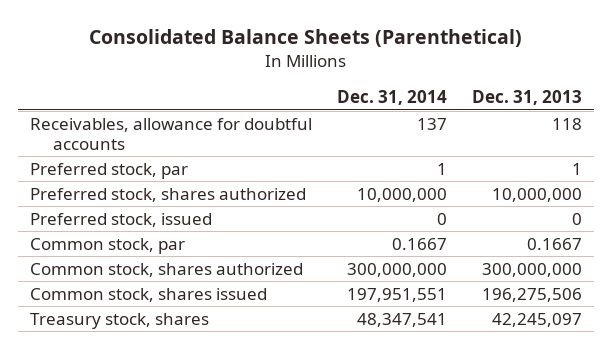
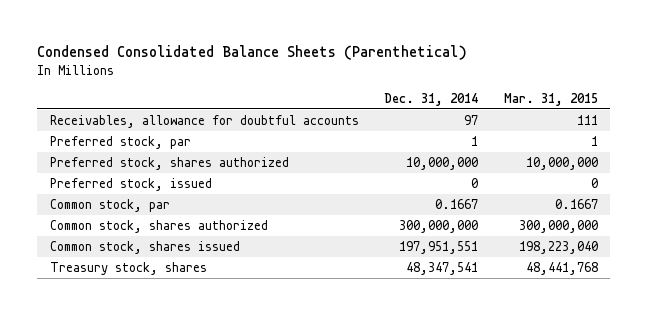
- Consolidated Balance Sheets (Parenthetical)
+ Condensed Consolidated Balance Sheets (Parenthetical)
- | Dec. 31, 2014 | Dec. 31, 2013
+ | Dec. 31, 2014 | Mar. 31, 2015
- Receivables, allowance for doubtful accounts | 137 | 118
+ Receivables, allowance for doubtful accounts | 97 | 111

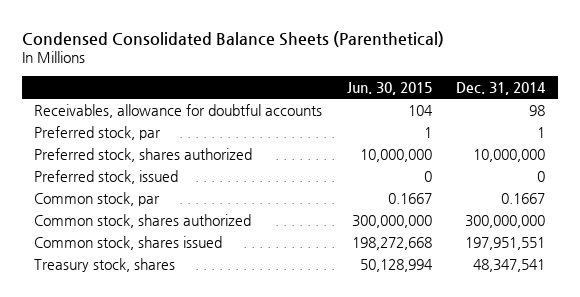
- | Dec. 31, 2014 | Mar. 31, 2015
+ | Jun. 30, 2015 | Dec. 31, 2014
- Receivables, allowance for doubtful accounts | 97 | 111
+ Receivables, allowance for doubtful accounts | 104 | 98

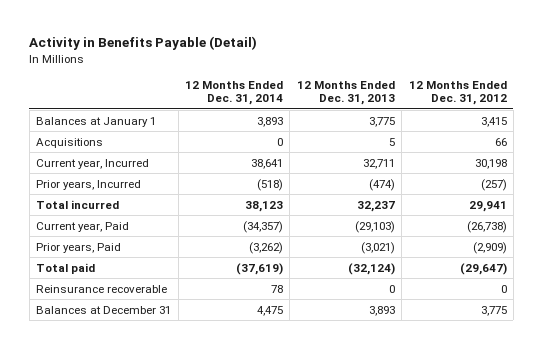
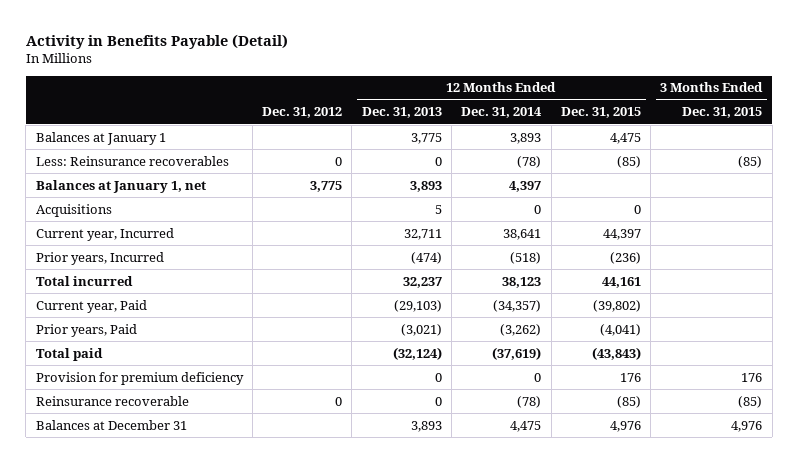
- | 12 Months Ended Dec. 31, 2014 | 12 Months Ended Dec. 31, 2013 | 12 Months Ended Dec. 31, 2012
+ | Dec. 31, 2012 | 12 Months Ended Dec. 31, 2013 | 12 Months Ended Dec. 31, 2014 | 12 Months Ended Dec. 31, 2015 | 3 Months Ended Dec. 31, 2015
+ Less: Reinsurance recoverables | 0 | 0 | (78) | (85) | (85)
+ Balances at January 1, net | 3,775 | 3,893 | 4,397 | |
- Reinsurance recoverable | 78 | 0 | 0
+ Provision for premium deficiency | | 0 | 0 | 176 | 176
+ Reinsurance recoverable | 0 | 0 | (78) | (85) | (85)

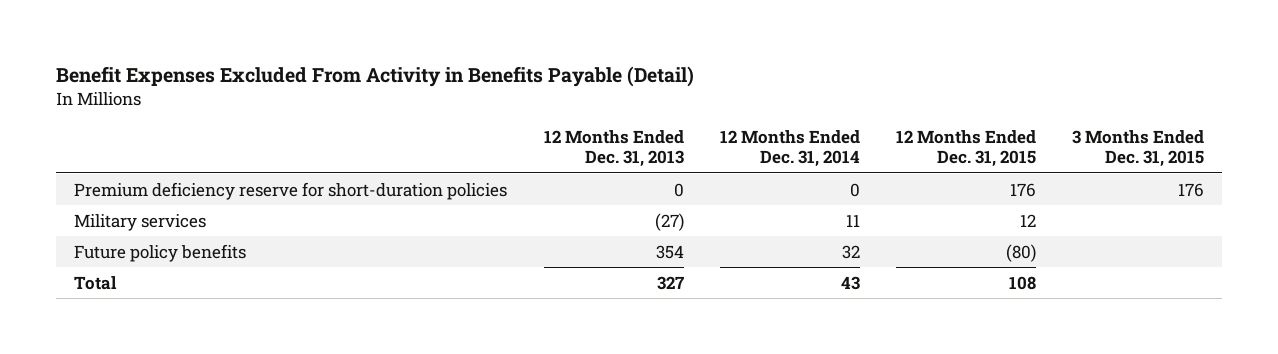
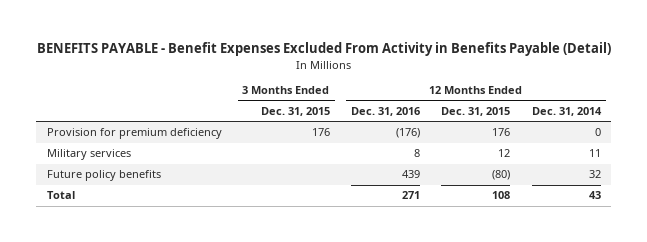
- Benefit Expenses Excluded From Activity in Benefits Payable (Detail)
+ BENEFITS PAYABLE - Benefit Expenses Excluded From Activity in Benefits Payable (Detail)
- | 12 Months Ended Dec. 31, 2013 | 12 Months Ended Dec. 31, 2014 | 12 Months Ended Dec. 31, 2015 | 3 Months Ended Dec. 31, 2015
+ | 3 Months Ended Dec. 31, 2015 | 12 Months Ended Dec. 31, 2016 | 12 Months Ended Dec. 31, 2015 | 12 Months Ended Dec. 31, 2014
- Premium deficiency reserve for short-duration policies | 0 | 0 | 176 | 176
+ Provision for premium deficiency | 176 | (176) | 176 | 0

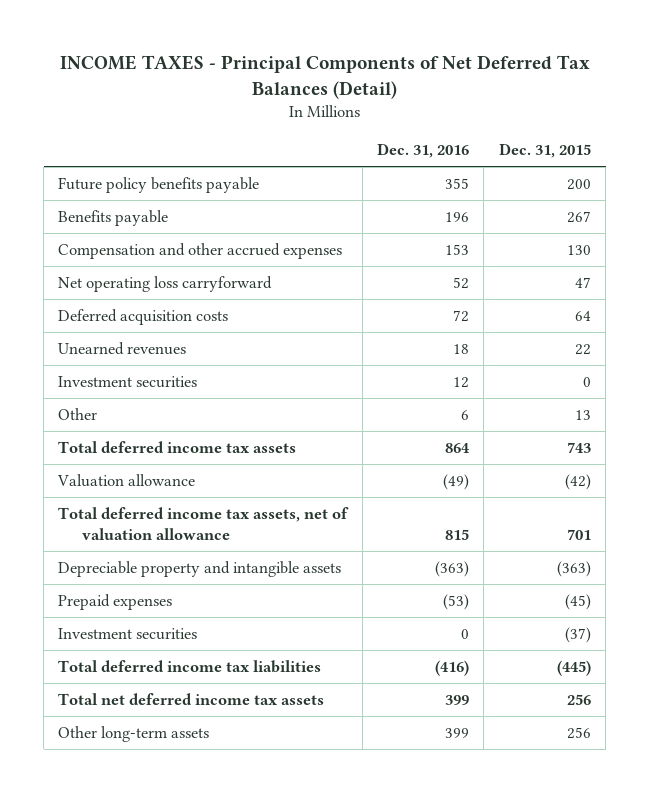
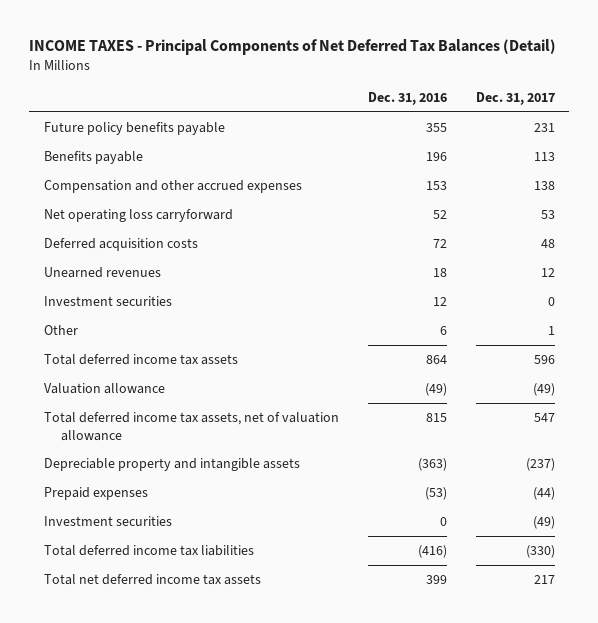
- | Dec. 31, 2016 | Dec. 31, 2015
+ | Dec. 31, 2016 | Dec. 31, 2017
- Other long-term assets | 399 | 256

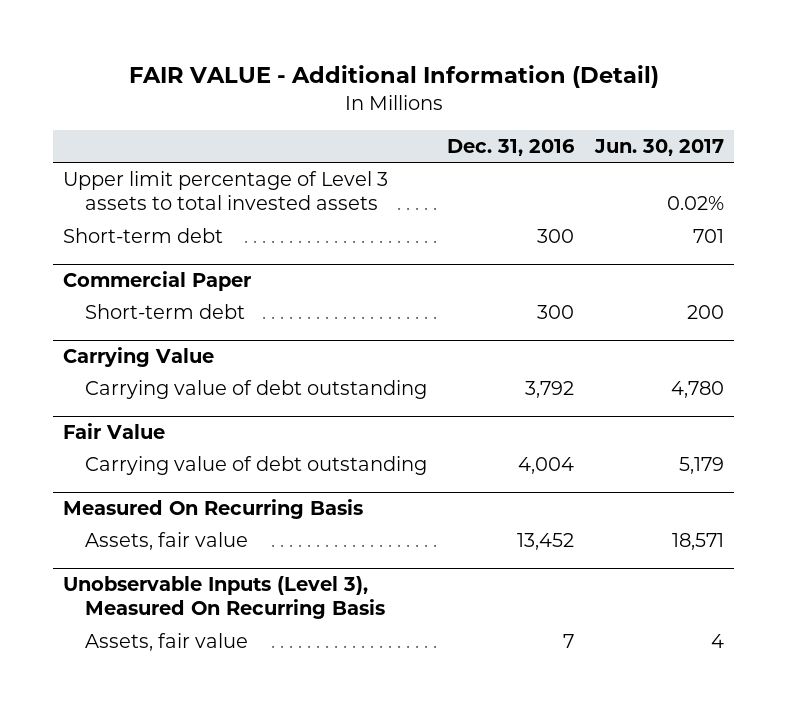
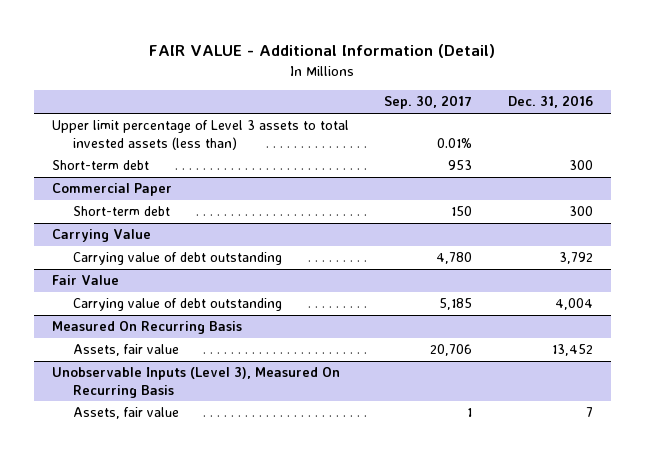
- | Dec. 31, 2016 | Jun. 30, 2017
+ | Sep. 30, 2017 | Dec. 31, 2016
- Upper limit percentage of Level 3 assets to total invested assets | | 0.02%
+ Upper limit percentage of Level 3 assets to total invested assets (less than) | 0.01% |

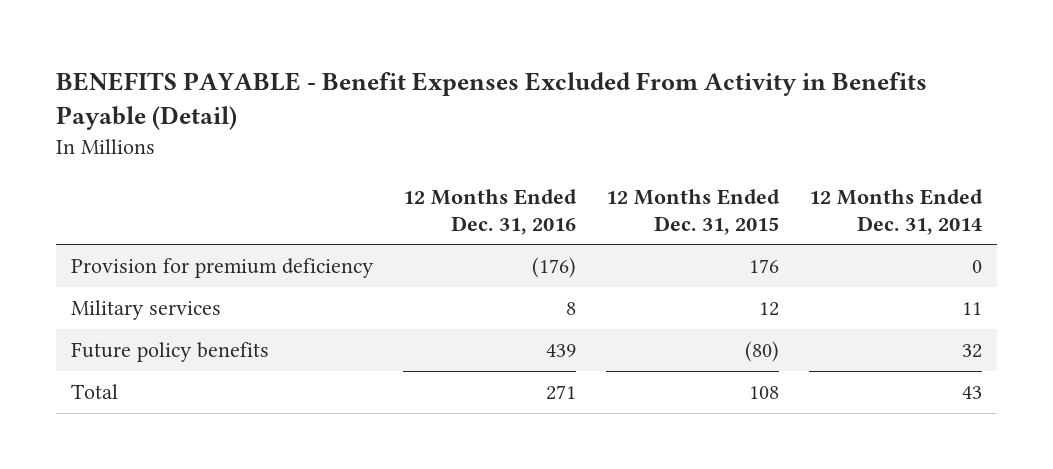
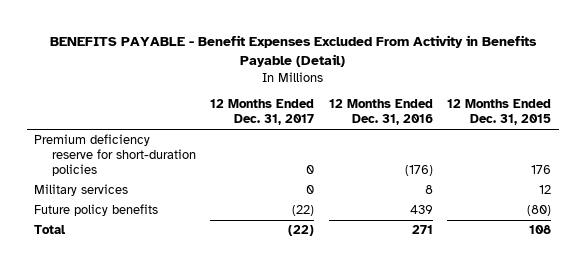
- | 12 Months Ended Dec. 31, 2016 | 12 Months Ended Dec. 31, 2015 | 12 Months Ended Dec. 31, 2014
+ | 12 Months Ended Dec. 31, 2017 | 12 Months Ended Dec. 31, 2016 | 12 Months Ended Dec. 31, 2015
- Provision for premium deficiency | (176) | 176 | 0
+ Premium deficiency reserve for short-duration policies | 0 | (176) | 176

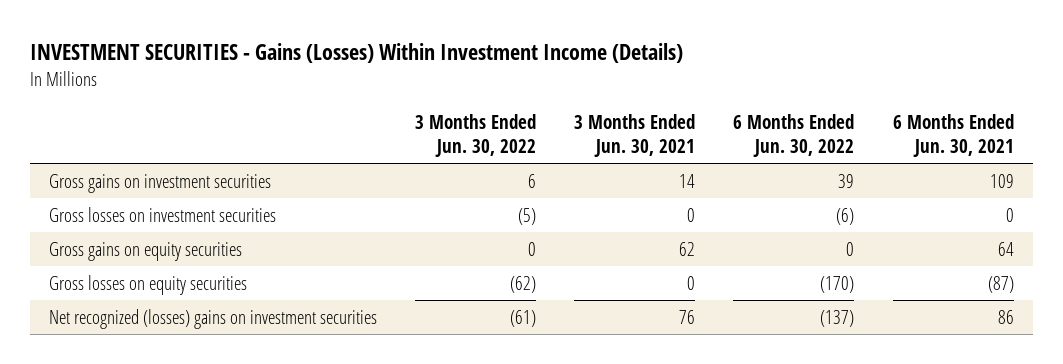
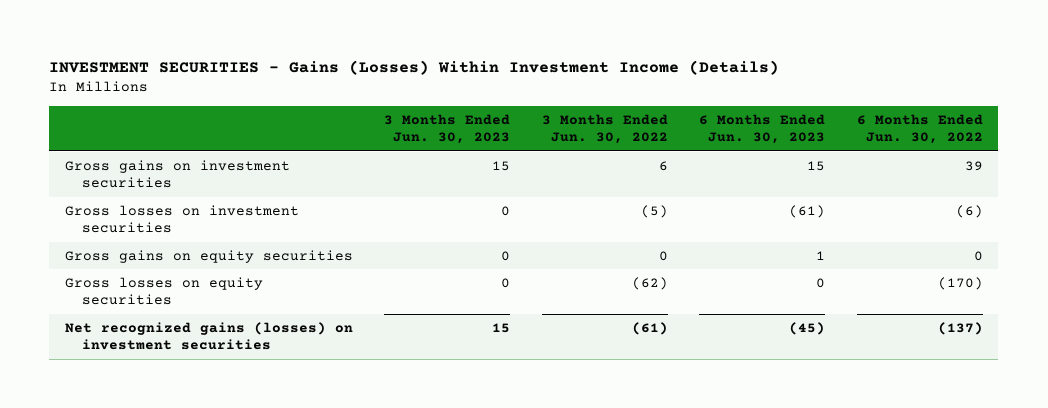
- | 3 Months Ended Jun. 30, 2022 | 3 Months Ended Jun. 30, 2021 | 6 Months Ended Jun. 30, 2022 | 6 Months Ended Jun. 30, 2021
+ | 3 Months Ended Jun. 30, 2023 | 3 Months Ended Jun. 30, 2022 | 6 Months Ended Jun. 30, 2023 | 6 Months Ended Jun. 30, 2022
- Net recognized (losses) gains on investment securities | (61) | 76 | (137) | 86
+ Net recognized gains (losses) on investment securities | 15 | (61) | (45) | (137)

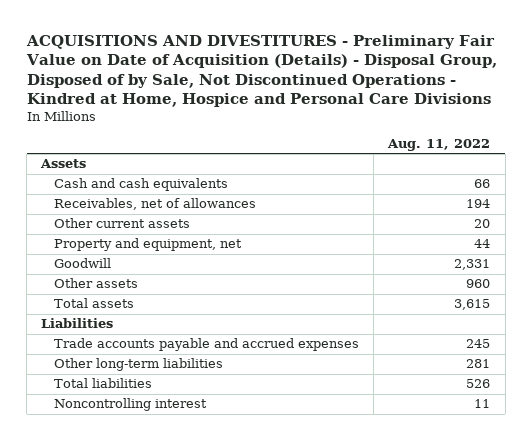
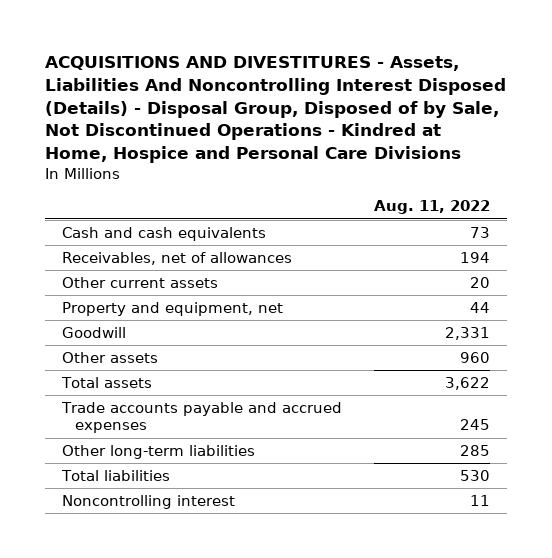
- ACQUISITIONS AND DIVESTITURES - Preliminary Fair Value on Date of Acquisition (Details) - Disposal Group, Disposed of by Sale, Not Discontinued Operations - Kindred at Home, Hospice and Personal Care Divisions
+ ACQUISITIONS AND DIVESTITURES - Assets, Liabilities And Noncontrolling Interest Disposed (Details) - Disposal Group, Disposed of by Sale, Not Discontinued Operations - Kindred at Home, Hospice and Personal Care Divisions
- Assets
- Cash and cash equivalents | 66
+ Cash and cash equivalents | 73
- Total assets | 3,615
- Liabilities
+ Total assets | 3,622
- Other long-term liabilities | 281
- Total liabilities | 526
+ Other long-term liabilities | 285
+ Total liabilities | 530

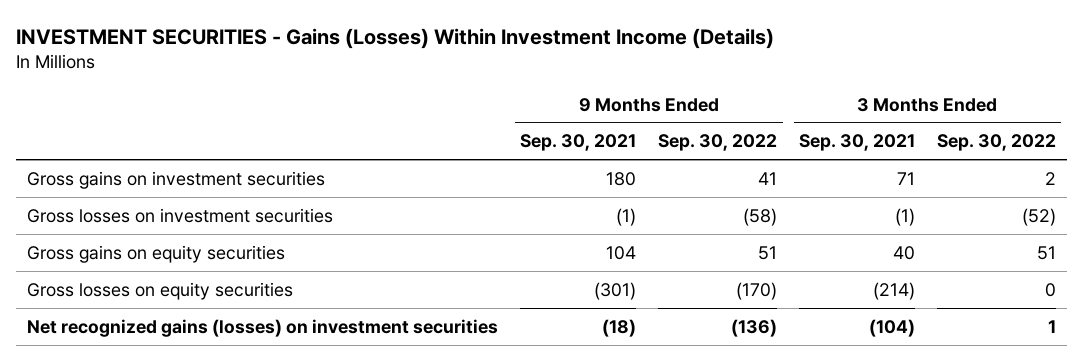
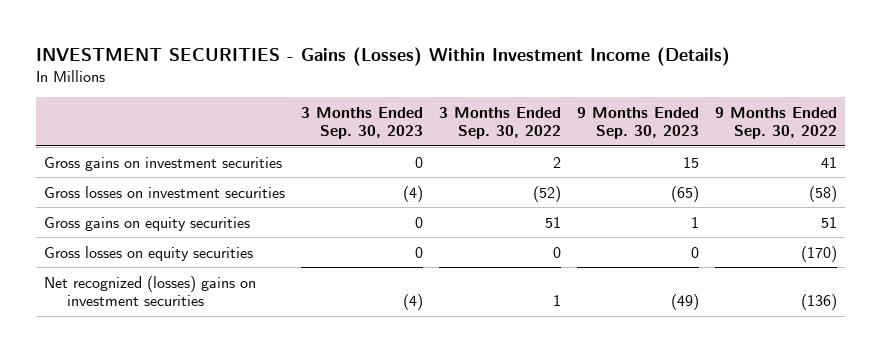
- | 9 Months Ended Sep. 30, 2021 | 9 Months Ended Sep. 30, 2022 | 3 Months Ended Sep. 30, 2021 | 3 Months Ended Sep. 30, 2022
+ | 3 Months Ended Sep. 30, 2023 | 3 Months Ended Sep. 30, 2022 | 9 Months Ended Sep. 30, 2023 | 9 Months Ended Sep. 30, 2022
- Net recognized gains (losses) on investment securities | (18) | (136) | (104) | 1
+ Net recognized (losses) gains on investment securities | (4) | 1 | (49) | (136)

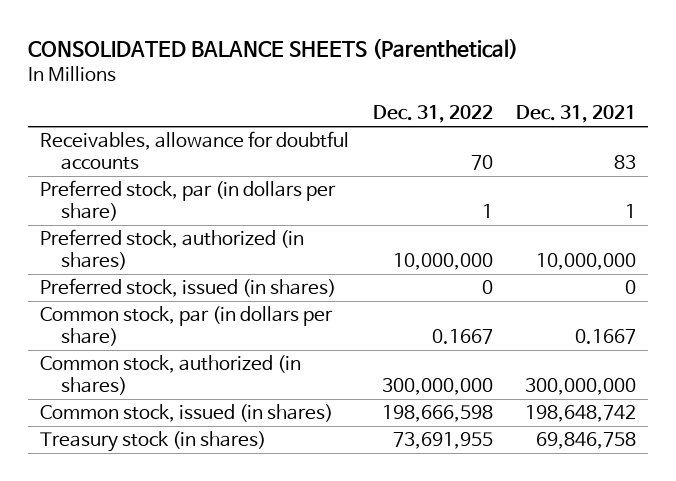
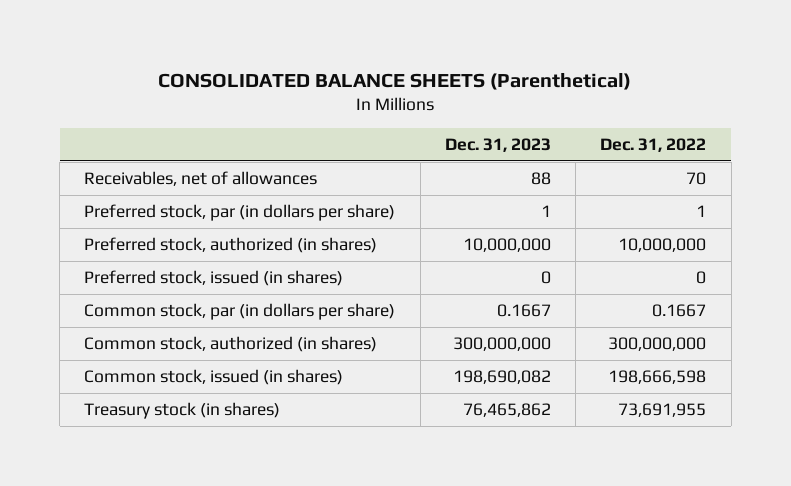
- | Dec. 31, 2022 | Dec. 31, 2021
+ | Dec. 31, 2023 | Dec. 31, 2022
- Receivables, allowance for doubtful accounts | 70 | 83
+ Receivables, net of allowances | 88 | 70

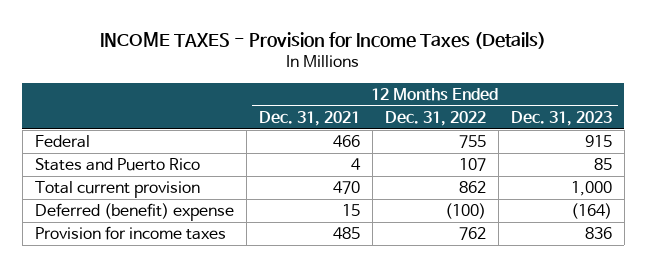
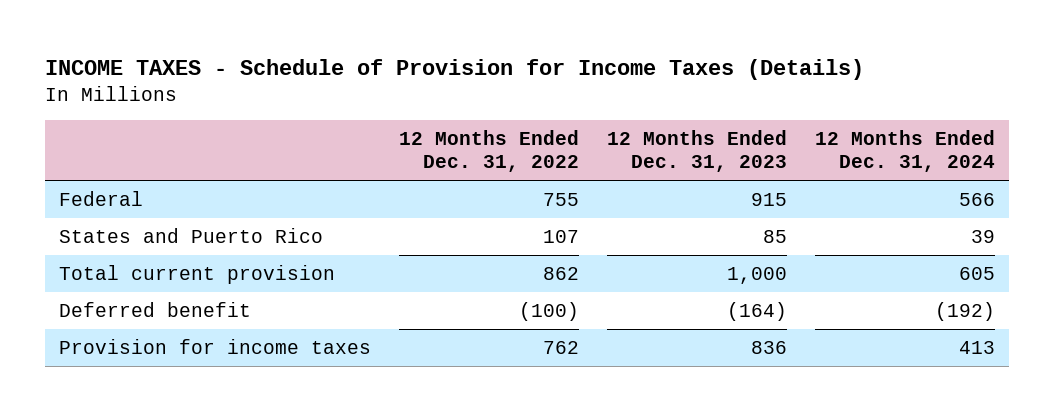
- INCOME TAXES - Provision for Income Taxes (Details)
+ INCOME TAXES - Schedule of Provision for Income Taxes (Details)
- | 12 Months Ended Dec. 31, 2021 | 12 Months Ended Dec. 31, 2022 | 12 Months Ended Dec. 31, 2023
+ | 12 Months Ended Dec. 31, 2022 | 12 Months Ended Dec. 31, 2023 | 12 Months Ended Dec. 31, 2024
- Deferred (benefit) expense | 15 | (100) | (164)
+ Deferred benefit | (100) | (164) | (192)

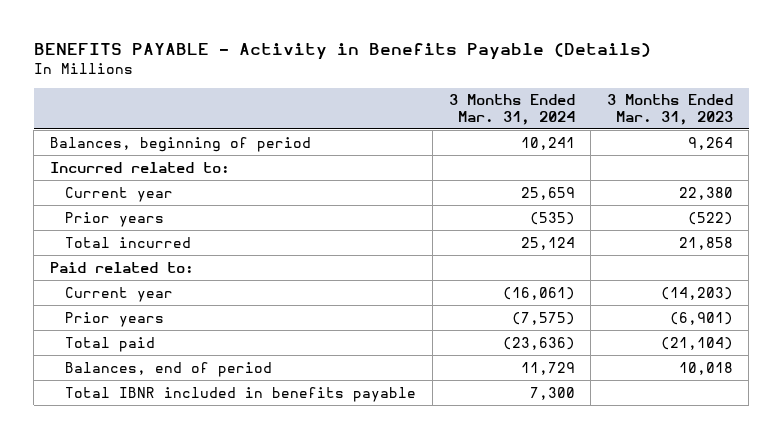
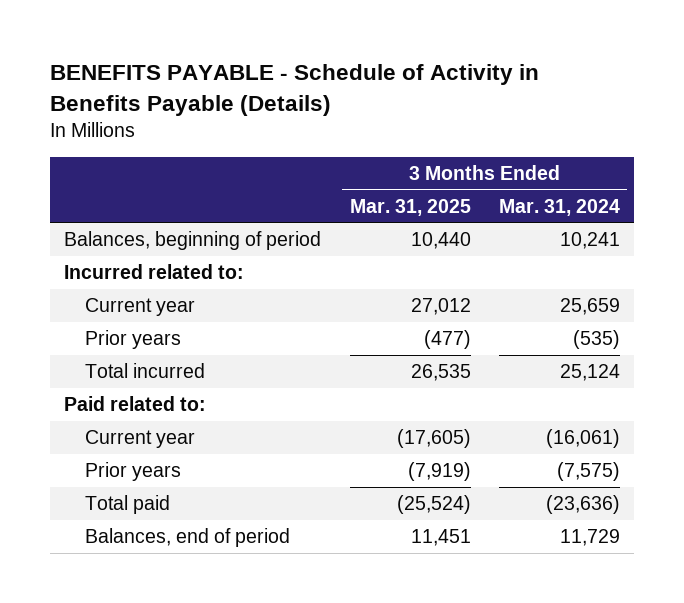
- BENEFITS PAYABLE - Activity in Benefits Payable (Details)
+ BENEFITS PAYABLE - Schedule of Activity in Benefits Payable (Details)
- | 3 Months Ended Mar. 31, 2024 | 3 Months Ended Mar. 31, 2023
+ | 3 Months Ended Mar. 31, 2025 | 3 Months Ended Mar. 31, 2024
- Total IBNR included in benefits payable | 7,300 |

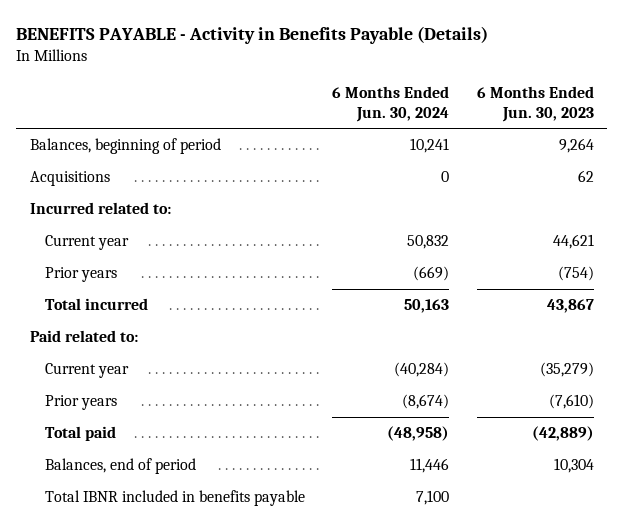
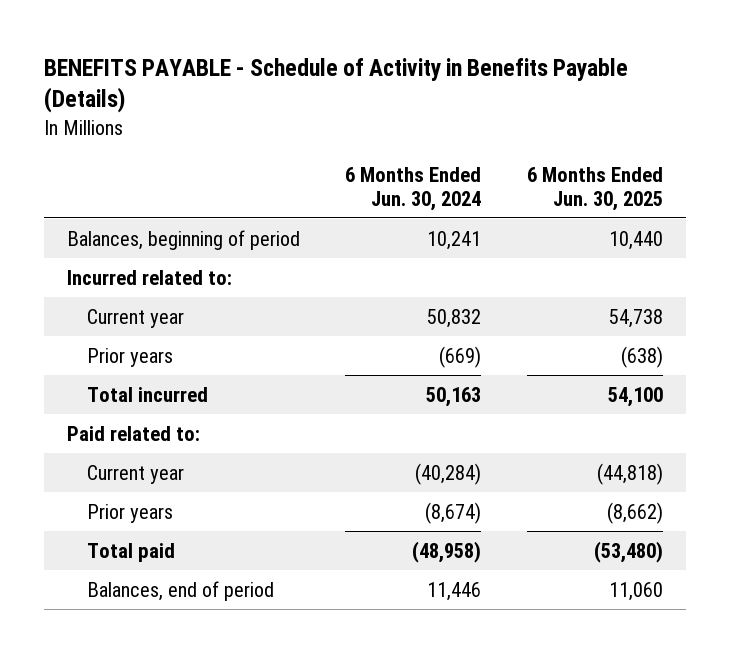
- BENEFITS PAYABLE - Activity in Benefits Payable (Details)
+ BENEFITS PAYABLE - Schedule of Activity in Benefits Payable (Details)
- | 6 Months Ended Jun. 30, 2024 | 6 Months Ended Jun. 30, 2023
+ | 6 Months Ended Jun. 30, 2024 | 6 Months Ended Jun. 30, 2025
- Acquisitions | 0 | 62
- Total IBNR included in benefits payable | 7,100 |

